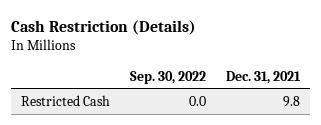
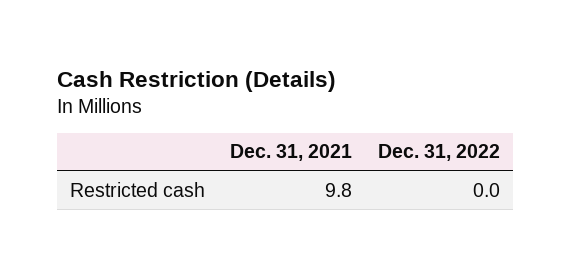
- | Sep. 30, 2022 | Dec. 31, 2021
+ | Dec. 31, 2021 | Dec. 31, 2022
- Restricted Cash | 0.0 | 9.8
+ Restricted cash | 9.8 | 0.0

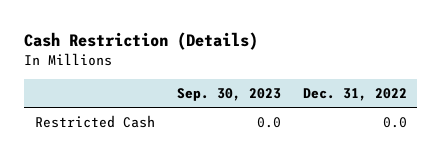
- | Dec. 31, 2021 | Dec. 31, 2022
+ | Sep. 30, 2023 | Dec. 31, 2022
- Restricted cash | 9.8 | 0.0
+ Restricted Cash | 0.0 | 0.0

